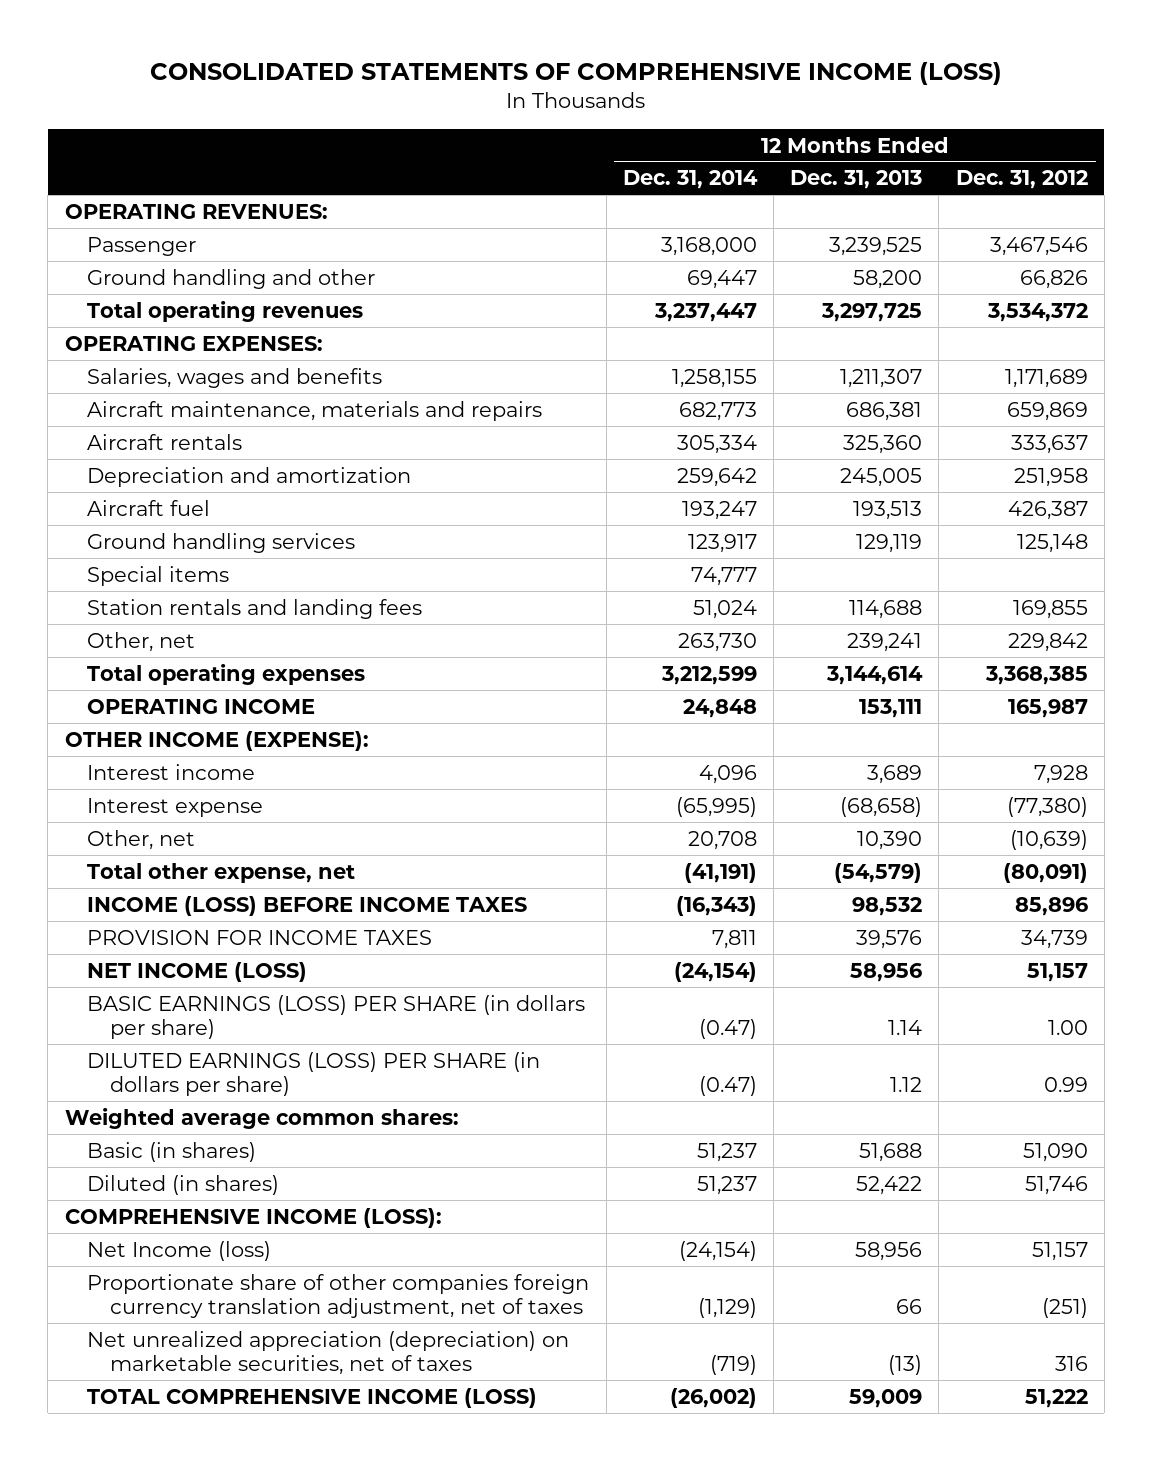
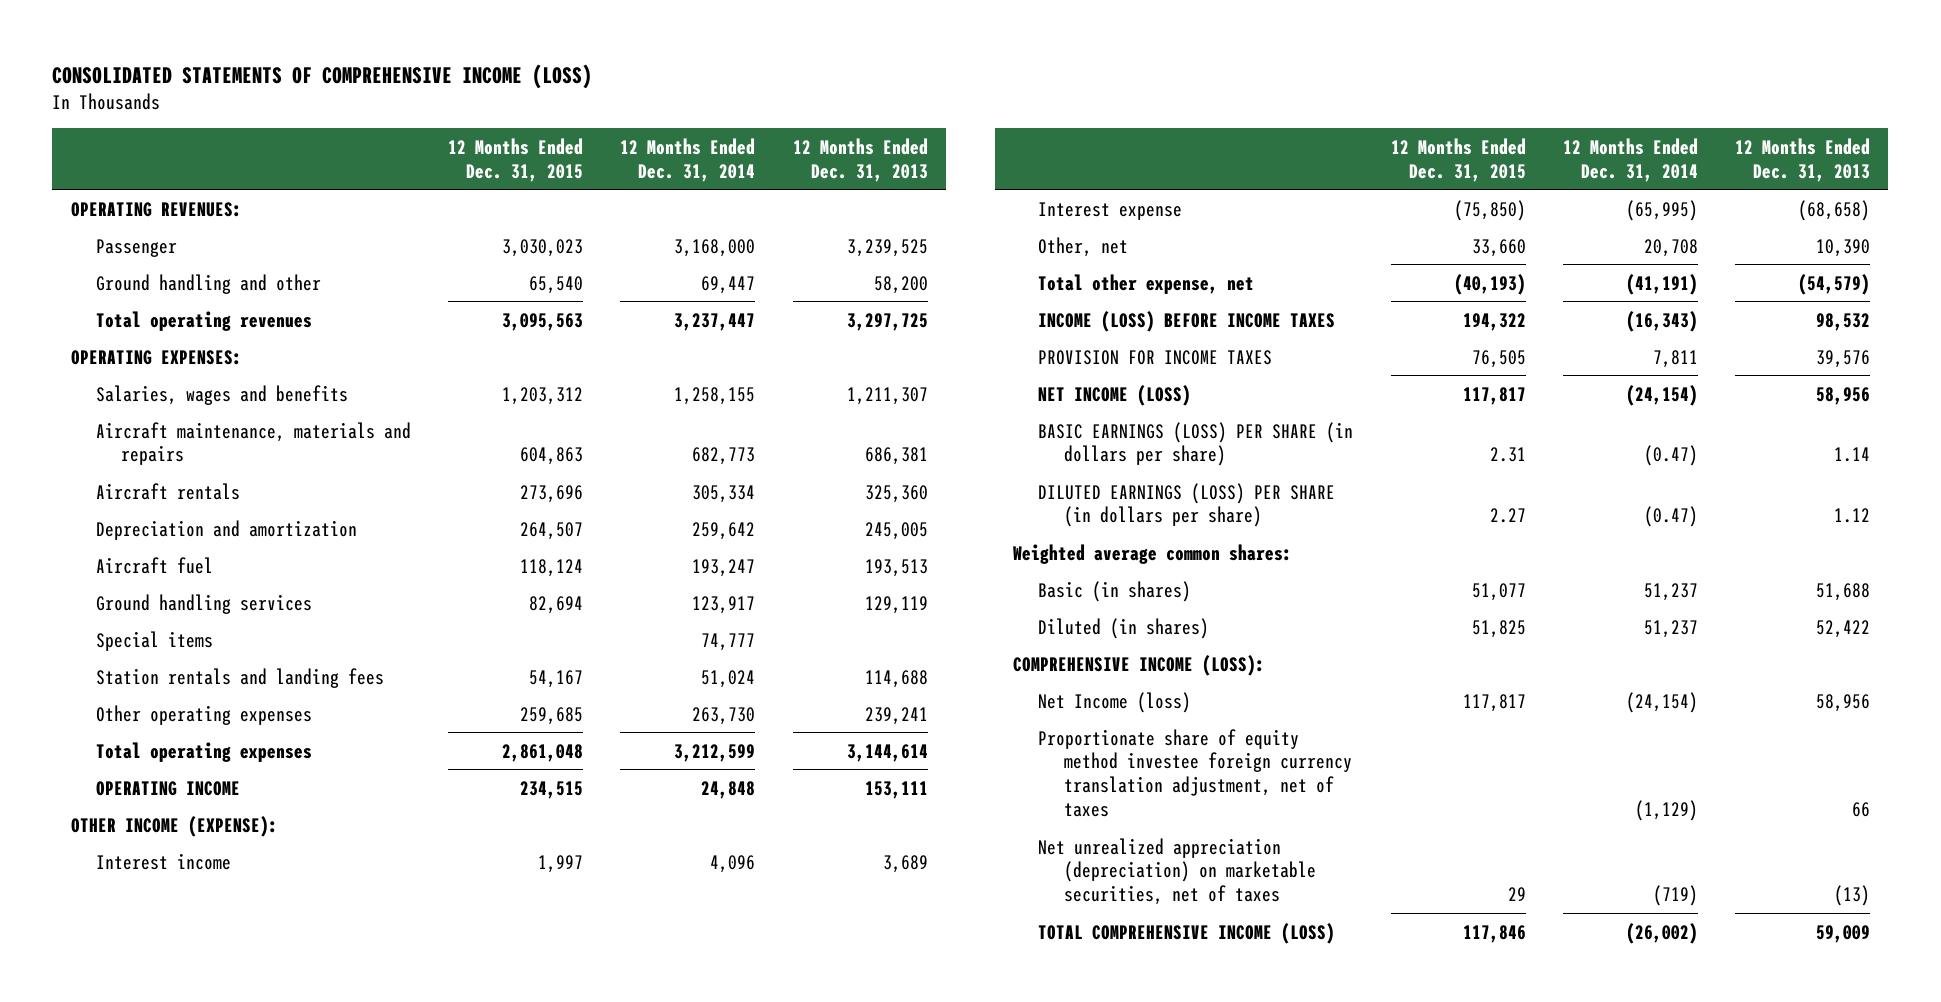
- | 12 Months Ended Dec. 31, 2014 | 12 Months Ended Dec. 31, 2013 | 12 Months Ended Dec. 31, 2012
+ | 12 Months Ended Dec. 31, 2015 | 12 Months Ended Dec. 31, 2014 | 12 Months Ended Dec. 31, 2013
- Other, net | 263,730 | 239,241 | 229,842
+ Other operating expenses | 259,685 | 263,730 | 239,241
- Proportionate share of other companies foreign currency translation adjustment, net of taxes | (1,129) | 66 | (251)
+ Proportionate share of equity method investee foreign currency translation adjustment, net of taxes | | (1,129) | 66

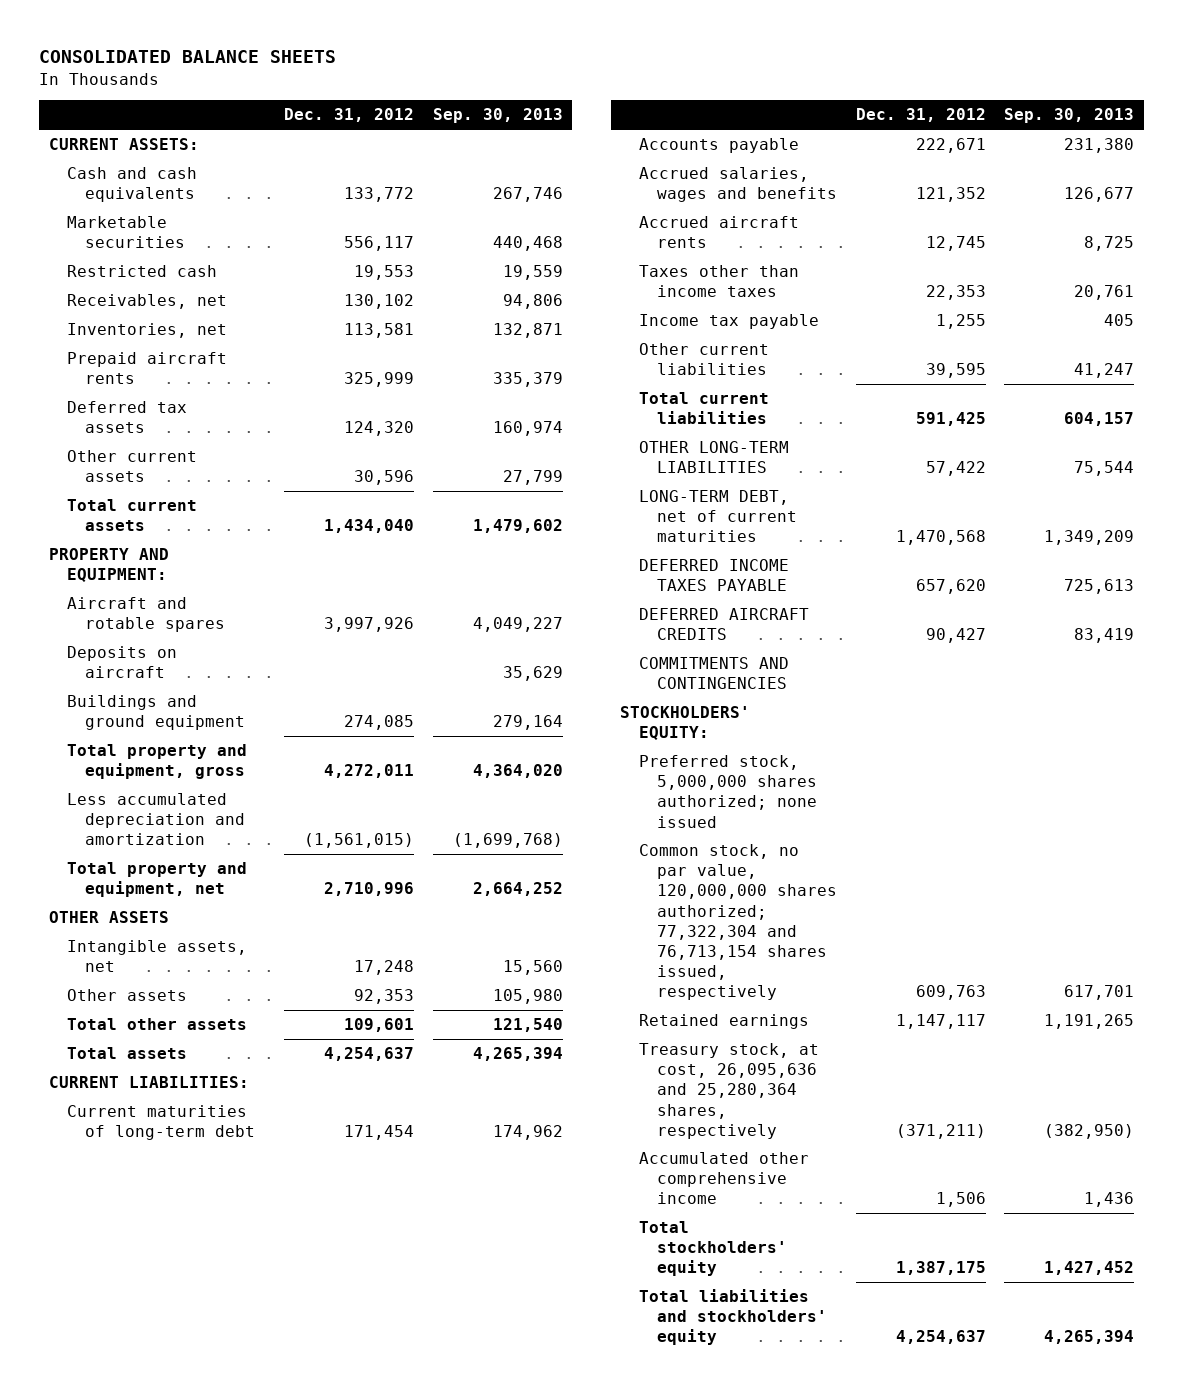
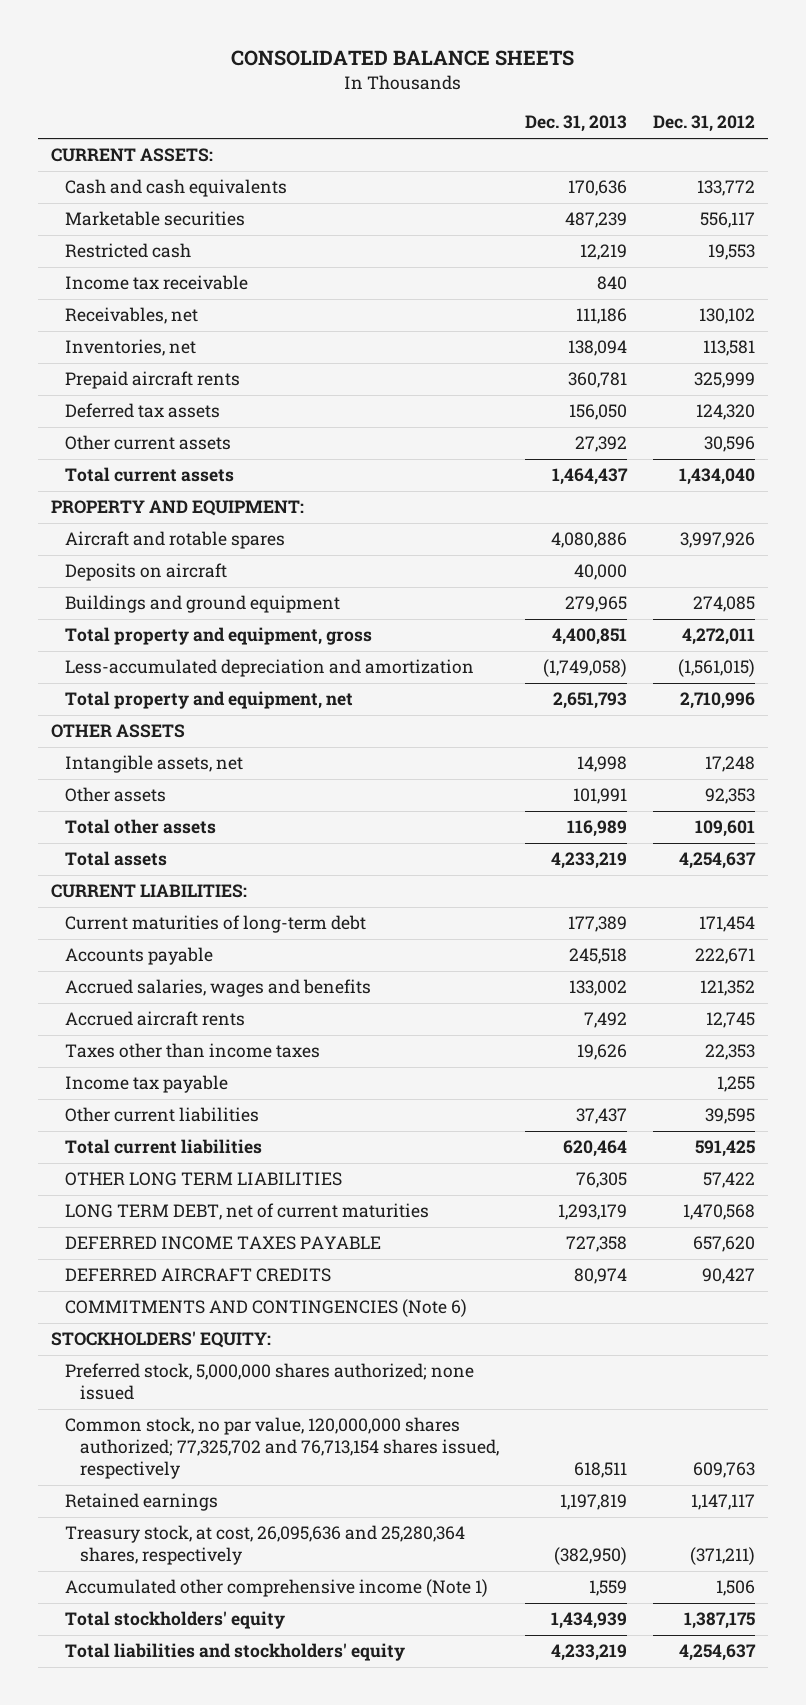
- | Dec. 31, 2012 | Sep. 30, 2013
+ | Dec. 31, 2013 | Dec. 31, 2012
+ Income tax receivable | 840 |
- Less accumulated depreciation and amortization | (1,561,015) | (1,699,768)
+ Less-accumulated depreciation and amortization | (1,749,058) | (1,561,015)
- OTHER LONG-TERM LIABILITIES | 57,422 | 75,544
- LONG-TERM DEBT, net of current maturities | 1,470,568 | 1,349,209
+ OTHER LONG TERM LIABILITIES | 76,305 | 57,422
+ LONG TERM DEBT, net of current maturities | 1,293,179 | 1,470,568
- COMMITMENTS AND CONTINGENCIES
+ COMMITMENTS AND CONTINGENCIES (Note 6)
- Common stock, no par value, 120,000,000 shares authorized; 77,322,304 and 76,713,154 shares issued, respectively | 609,763 | 617,701
+ Common stock, no par value, 120,000,000 shares authorized; 77,325,702 and 76,713,154 shares issued, respectively | 618,511 | 609,763
- Accumulated other comprehensive income | 1,506 | 1,436
+ Accumulated other comprehensive income (Note 1) | 1,559 | 1,506

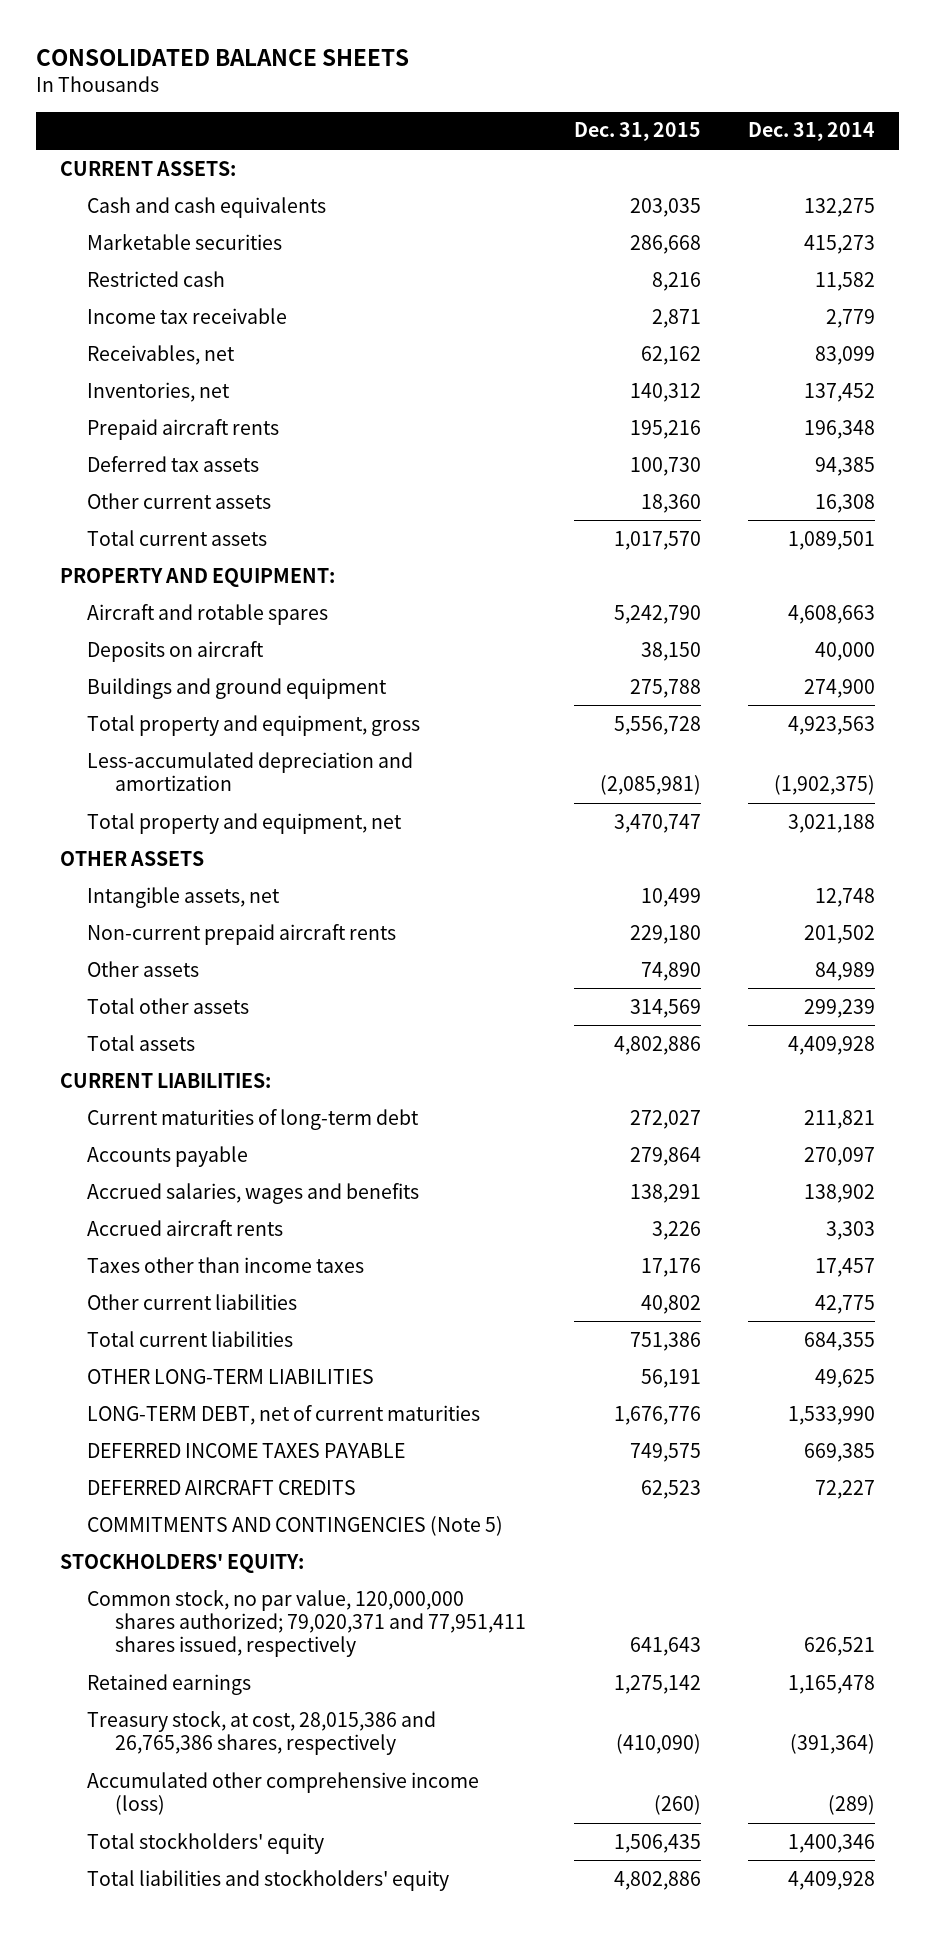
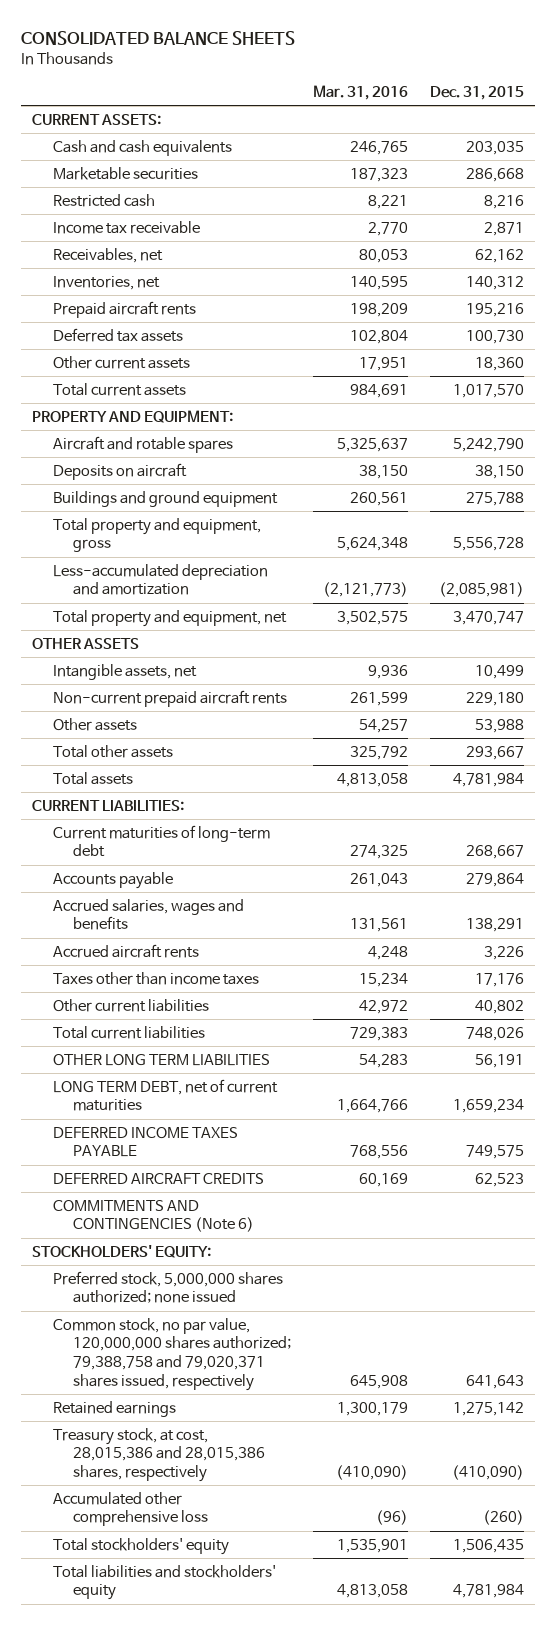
- | Dec. 31, 2015 | Dec. 31, 2014
+ | Mar. 31, 2016 | Dec. 31, 2015
- Other assets | 74,890 | 84,989
- Total other assets | 314,569 | 299,239
- Total assets | 4,802,886 | 4,409,928
+ Other assets | 54,257 | 53,988
+ Total other assets | 325,792 | 293,667
+ Total assets | 4,813,058 | 4,781,984
- Current maturities of long-term debt | 272,027 | 211,821
+ Current maturities of long-term debt | 274,325 | 268,667
- Total current liabilities | 751,386 | 684,355
- OTHER LONG-TERM LIABILITIES | 56,191 | 49,625
- LONG-TERM DEBT, net of current maturities | 1,676,776 | 1,533,990
+ Total current liabilities | 729,383 | 748,026
+ OTHER LONG TERM LIABILITIES | 54,283 | 56,191
+ LONG TERM DEBT, net of current maturities | 1,664,766 | 1,659,234
- COMMITMENTS AND CONTINGENCIES (Note 5)
+ COMMITMENTS AND CONTINGENCIES (Note 6)
- Common stock, no par value, 120,000,000 shares authorized; 79,020,371 and 77,951,411 shares issued, respectively | 641,643 | 626,521
+ Preferred stock, 5,000,000 shares authorized; none issued
+ Common stock, no par value, 120,000,000 shares authorized; 79,388,758 and 79,020,371 shares issued, respectively | 645,908 | 641,643
- Treasury stock, at cost, 28,015,386 and 26,765,386 shares, respectively | (410,090) | (391,364)
- Accumulated other comprehensive income (loss) | (260) | (289)
+ Treasury stock, at cost, 28,015,386 and 28,015,386 shares, respectively | (410,090) | (410,090)
+ Accumulated other comprehensive loss | (96) | (260)
- Total liabilities and stockholders' equity | 4,802,886 | 4,409,928
+ Total liabilities and stockholders' equity | 4,813,058 | 4,781,984

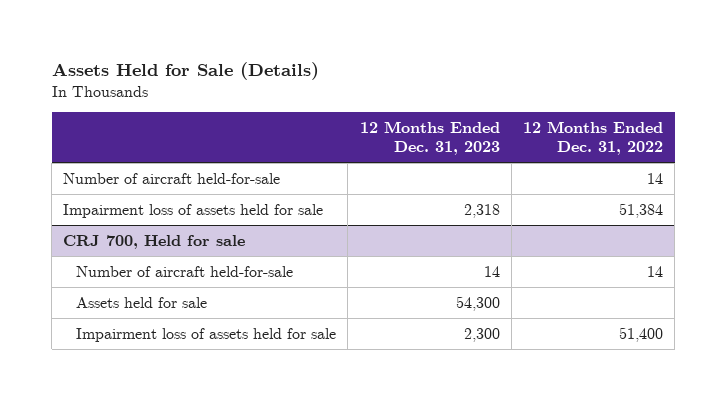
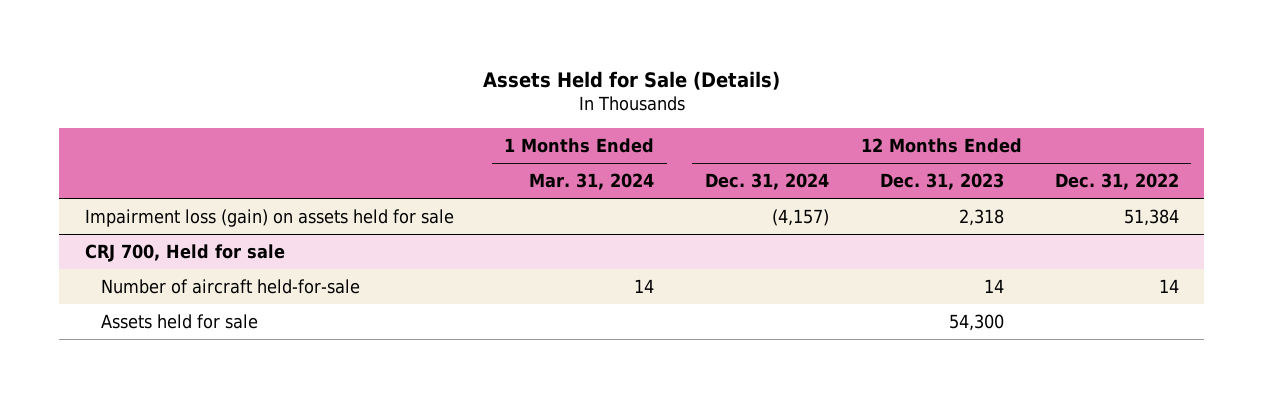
- | 12 Months Ended Dec. 31, 2023 | 12 Months Ended Dec. 31, 2022
+ | 1 Months Ended Mar. 31, 2024 | 12 Months Ended Dec. 31, 2024 | 12 Months Ended Dec. 31, 2023 | 12 Months Ended Dec. 31, 2022
- Number of aircraft held-for-sale | | 14
- Impairment loss of assets held for sale | 2,318 | 51,384
+ Impairment loss (gain) on assets held for sale | | (4,157) | 2,318 | 51,384
@ CRJ 700, Held for sale
- Impairment loss of assets held for sale | 2,300 | 51,400

